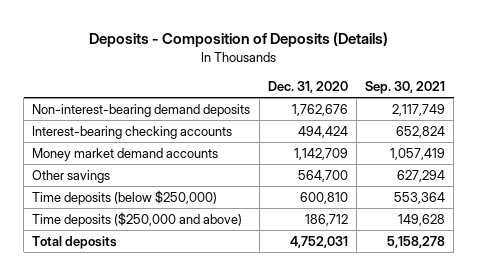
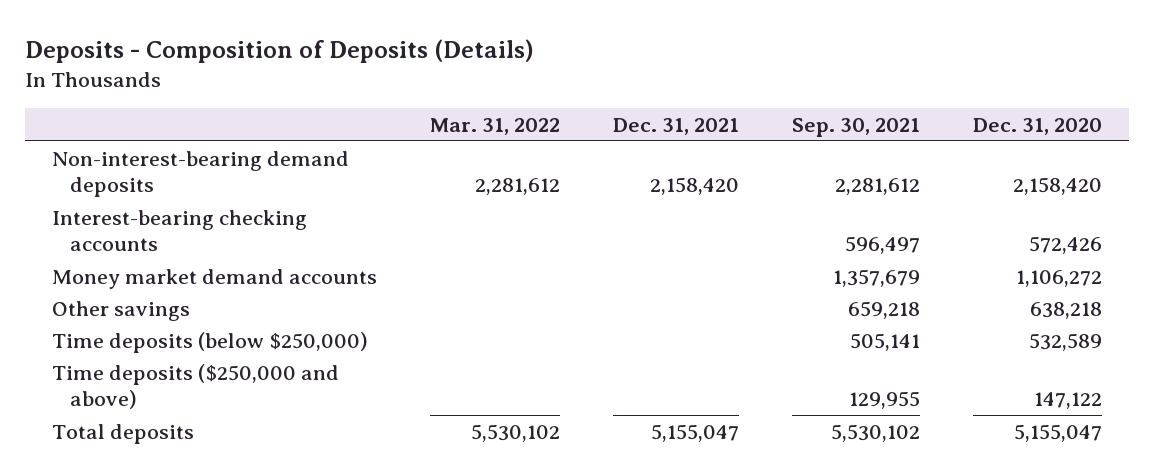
- | Dec. 31, 2020 | Sep. 30, 2021
+ | Mar. 31, 2022 | Dec. 31, 2021 | Sep. 30, 2021 | Dec. 31, 2020
- Non-interest-bearing demand deposits | 1,762,676 | 2,117,749
- Interest-bearing checking accounts | 494,424 | 652,824
- Money market demand accounts | 1,142,709 | 1,057,419
- Other savings | 564,700 | 627,294
- Time deposits (below $250,000) | 600,810 | 553,364
- Time deposits ($250,000 and above) | 186,712 | 149,628
- Total deposits | 4,752,031 | 5,158,278
+ Non-interest-bearing demand deposits | 2,281,612 | 2,158,420 | 2,281,612 | 2,158,420
+ Interest-bearing checking accounts | | | 596,497 | 572,426
+ Money market demand accounts | | | 1,357,679 | 1,106,272
+ Other savings | | | 659,218 | 638,218
+ Time deposits (below $250,000) | | | 505,141 | 532,589
+ Time deposits ($250,000 and above) | | | 129,955 | 147,122
+ Total deposits | 5,530,102 | 5,155,047 | 5,530,102 | 5,155,047

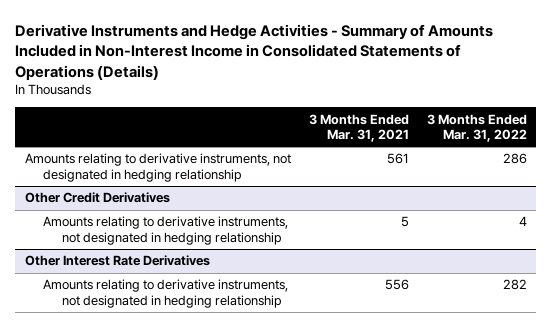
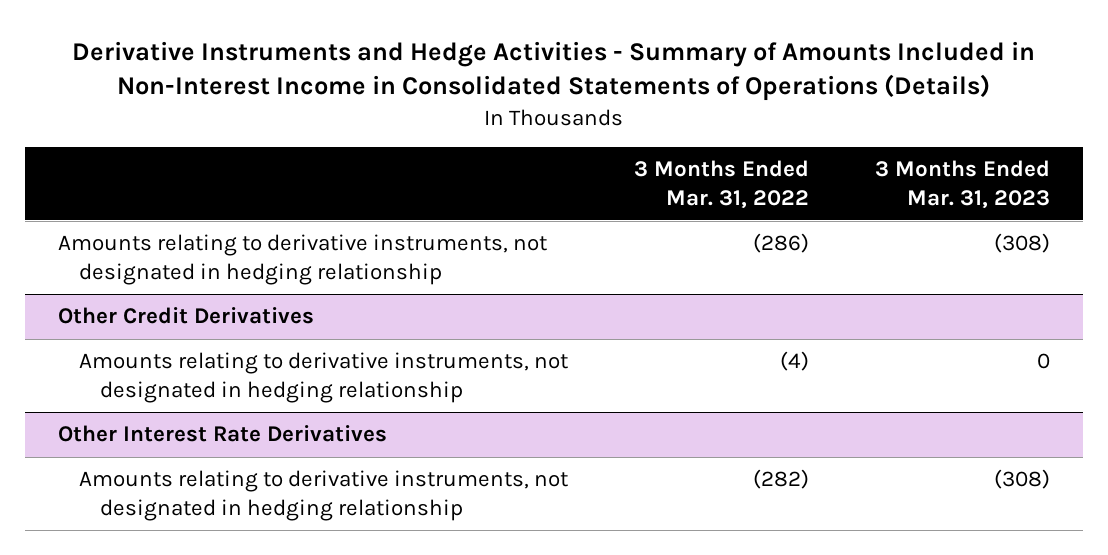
- | 3 Months Ended Mar. 31, 2021 | 3 Months Ended Mar. 31, 2022
+ | 3 Months Ended Mar. 31, 2022 | 3 Months Ended Mar. 31, 2023
- Amounts relating to derivative instruments, not designated in hedging relationship | 561 | 286
+ Amounts relating to derivative instruments, not designated in hedging relationship | (286) | (308)
@ Other Credit Derivatives
- Amounts relating to derivative instruments, not designated in hedging relationship | 5 | 4
+ Amounts relating to derivative instruments, not designated in hedging relationship | (4) | 0
@ Other Interest Rate Derivatives
- Amounts relating to derivative instruments, not designated in hedging relationship | 556 | 282
+ Amounts relating to derivative instruments, not designated in hedging relationship | (282) | (308)

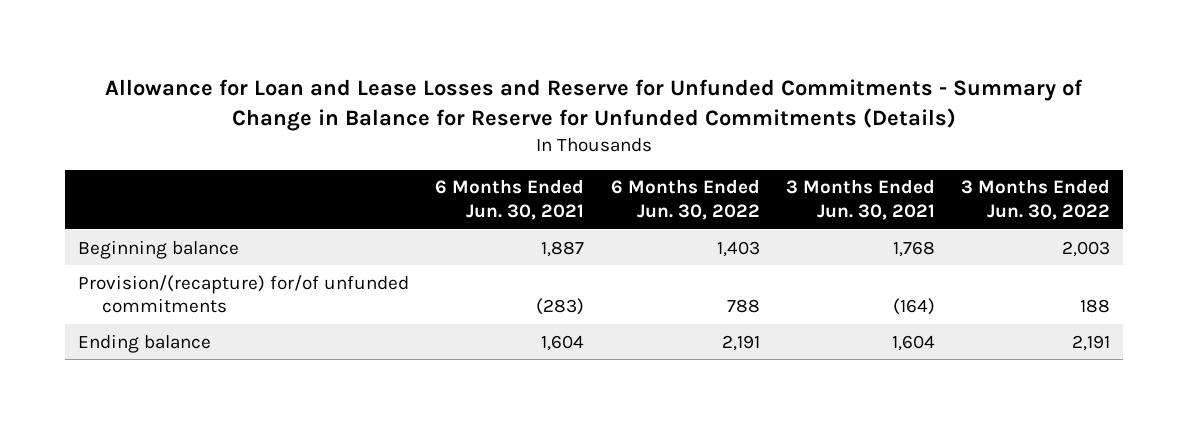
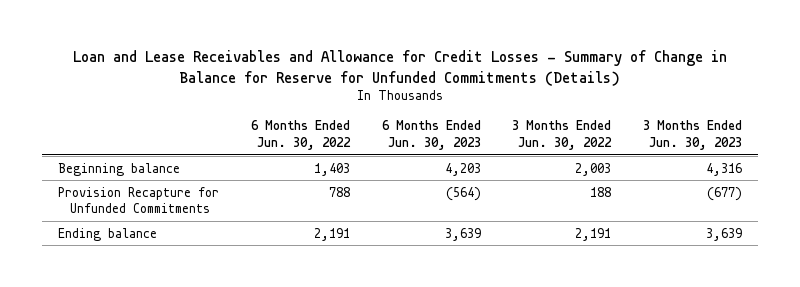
- Allowance for Loan and Lease Losses and Reserve for Unfunded Commitments - Summary of Change in Balance for Reserve for Unfunded Commitments (Details)
+ Loan and Lease Receivables and Allowance for Credit Losses - Summary of Change in Balance for Reserve for Unfunded Commitments (Details)
- | 6 Months Ended Jun. 30, 2021 | 6 Months Ended Jun. 30, 2022 | 3 Months Ended Jun. 30, 2021 | 3 Months Ended Jun. 30, 2022
+ | 6 Months Ended Jun. 30, 2022 | 6 Months Ended Jun. 30, 2023 | 3 Months Ended Jun. 30, 2022 | 3 Months Ended Jun. 30, 2023
- Provision/(recapture) for/of unfunded commitments | (283) | 788 | (164) | 188
+ Provision Recapture for Unfunded Commitments | 788 | (564) | 188 | (677)

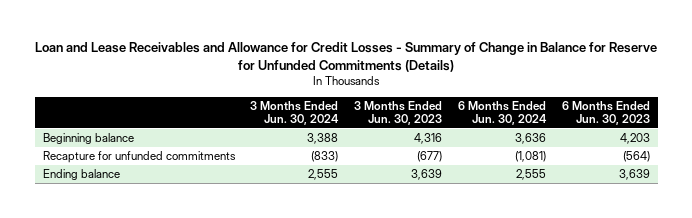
- | 6 Months Ended Jun. 30, 2022 | 6 Months Ended Jun. 30, 2023 | 3 Months Ended Jun. 30, 2022 | 3 Months Ended Jun. 30, 2023
+ | 3 Months Ended Jun. 30, 2024 | 3 Months Ended Jun. 30, 2023 | 6 Months Ended Jun. 30, 2024 | 6 Months Ended Jun. 30, 2023
- Provision Recapture for Unfunded Commitments | 788 | (564) | 188 | (677)
+ Recapture for unfunded commitments | (833) | (677) | (1,081) | (564)

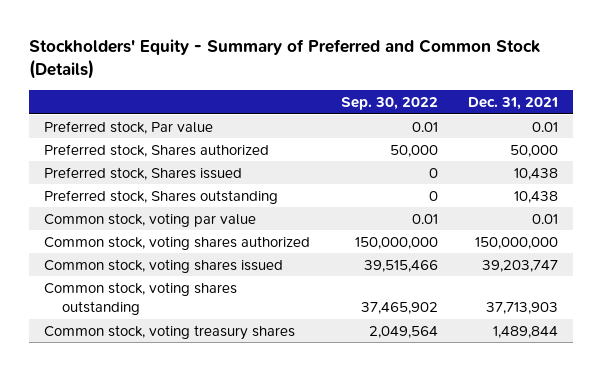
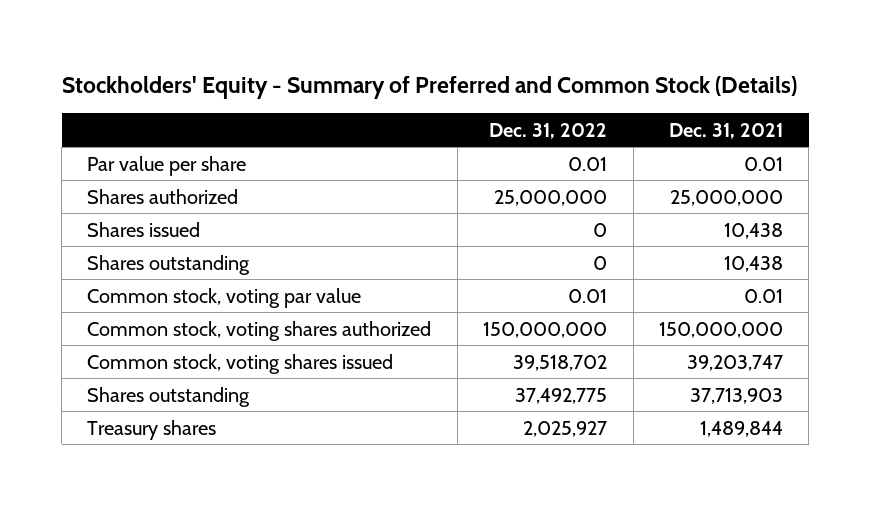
- | Sep. 30, 2022 | Dec. 31, 2021
+ | Dec. 31, 2022 | Dec. 31, 2021
- Preferred stock, Par value | 0.01 | 0.01
- Preferred stock, Shares authorized | 50,000 | 50,000
- Preferred stock, Shares issued | 0 | 10,438
- Preferred stock, Shares outstanding | 0 | 10,438
+ Par value per share | 0.01 | 0.01
+ Shares authorized | 25,000,000 | 25,000,000
+ Shares issued | 0 | 10,438
+ Shares outstanding | 0 | 10,438
- Common stock, voting shares outstanding | 37,465,902 | 37,713,903
- Common stock, voting treasury shares | 2,049,564 | 1,489,844
+ Shares outstanding | 37,492,775 | 37,713,903
+ Treasury shares | 2,025,927 | 1,489,844

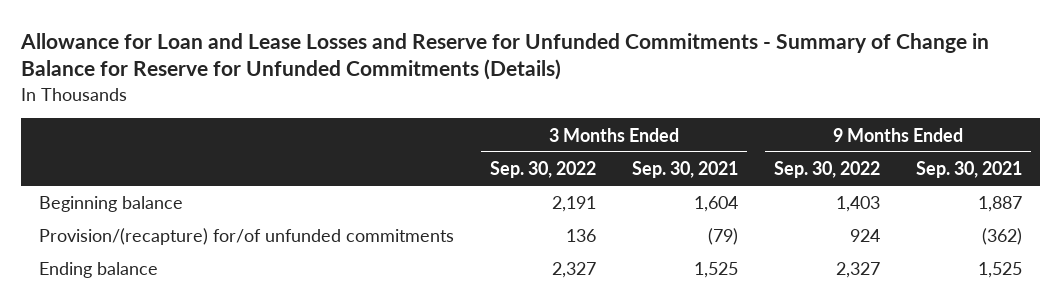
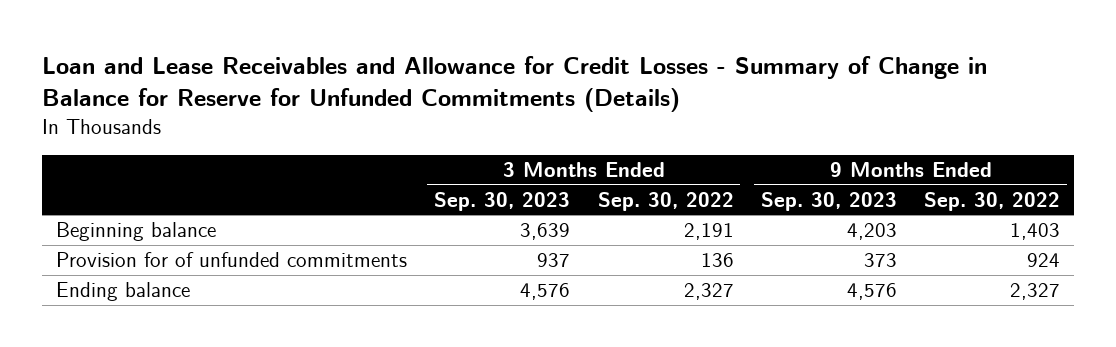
- Allowance for Loan and Lease Losses and Reserve for Unfunded Commitments - Summary of Change in Balance for Reserve for Unfunded Commitments (Details)
+ Loan and Lease Receivables and Allowance for Credit Losses - Summary of Change in Balance for Reserve for Unfunded Commitments (Details)
- | 3 Months Ended Sep. 30, 2022 | 3 Months Ended Sep. 30, 2021 | 9 Months Ended Sep. 30, 2022 | 9 Months Ended Sep. 30, 2021
+ | 3 Months Ended Sep. 30, 2023 | 3 Months Ended Sep. 30, 2022 | 9 Months Ended Sep. 30, 2023 | 9 Months Ended Sep. 30, 2022
- Provision/(recapture) for/of unfunded commitments | 136 | (79) | 924 | (362)
+ Provision for of unfunded commitments | 937 | 136 | 373 | 924

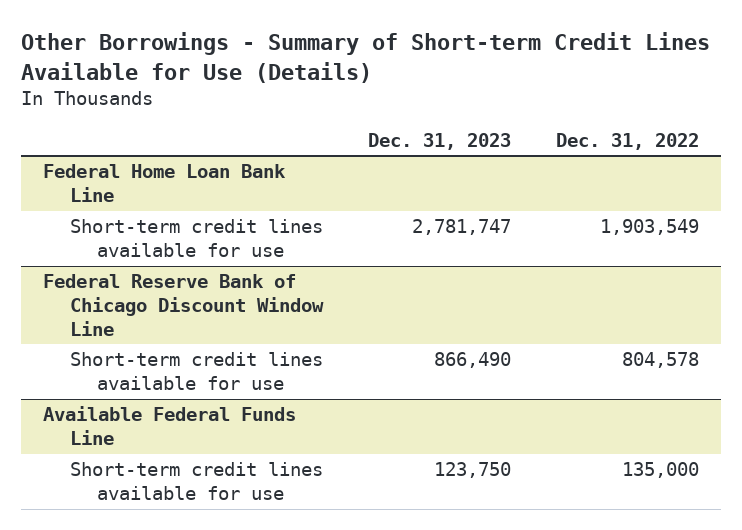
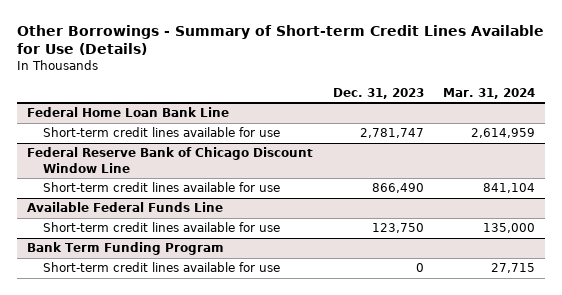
- | Dec. 31, 2023 | Dec. 31, 2022
+ | Dec. 31, 2023 | Mar. 31, 2024
+ Bank Term Funding Program
+ Short-term credit lines available for use | 0 | 27,715

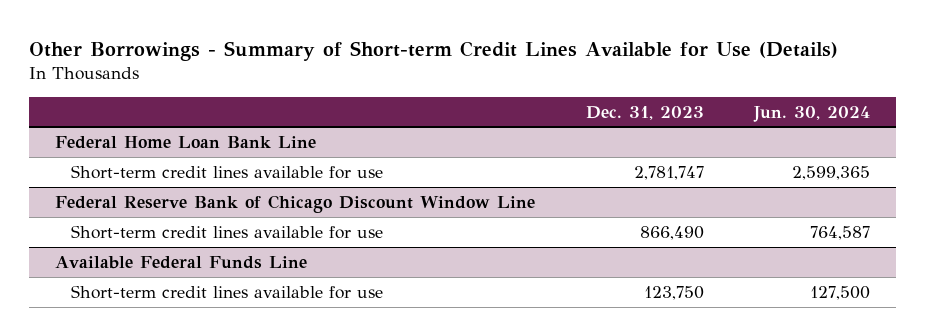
- | Dec. 31, 2023 | Mar. 31, 2024
+ | Dec. 31, 2023 | Jun. 30, 2024
- Bank Term Funding Program
- Short-term credit lines available for use | 0 | 27,715

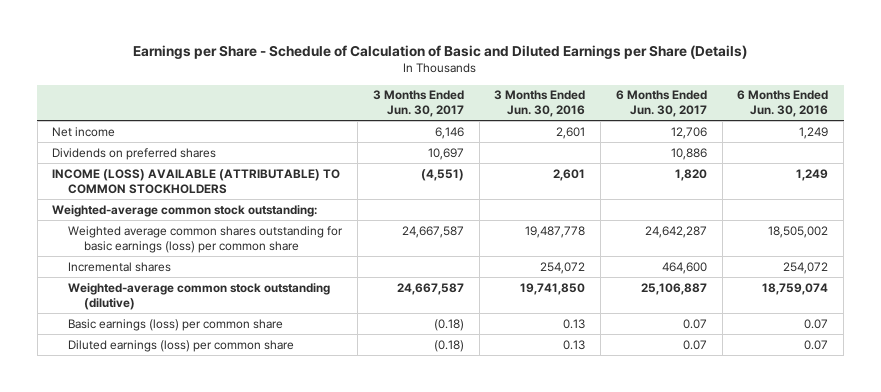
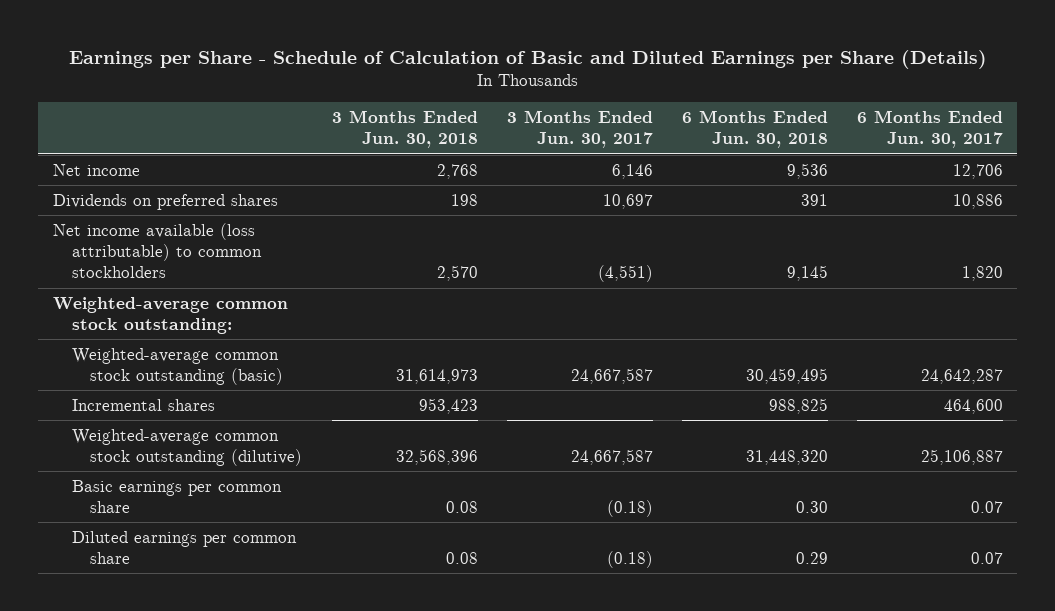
- | 3 Months Ended Jun. 30, 2017 | 3 Months Ended Jun. 30, 2016 | 6 Months Ended Jun. 30, 2017 | 6 Months Ended Jun. 30, 2016
+ | 3 Months Ended Jun. 30, 2018 | 3 Months Ended Jun. 30, 2017 | 6 Months Ended Jun. 30, 2018 | 6 Months Ended Jun. 30, 2017
- INCOME (LOSS) AVAILABLE (ATTRIBUTABLE) TO COMMON STOCKHOLDERS | (4,551) | 2,601 | 1,820 | 1,249
+ Net income available (loss attributable) to common stockholders | 2,570 | (4,551) | 9,145 | 1,820
- Weighted average common shares outstanding for basic earnings (loss) per common share | 24,667,587 | 19,487,778 | 24,642,287 | 18,505,002
+ Weighted-average common stock outstanding (basic) | 31,614,973 | 24,667,587 | 30,459,495 | 24,642,287
- Basic earnings (loss) per common share | (0.18) | 0.13 | 0.07 | 0.07
- Diluted earnings (loss) per common share | (0.18) | 0.13 | 0.07 | 0.07
+ Basic earnings per common share | 0.08 | (0.18) | 0.30 | 0.07
+ Diluted earnings per common share | 0.08 | (0.18) | 0.29 | 0.07

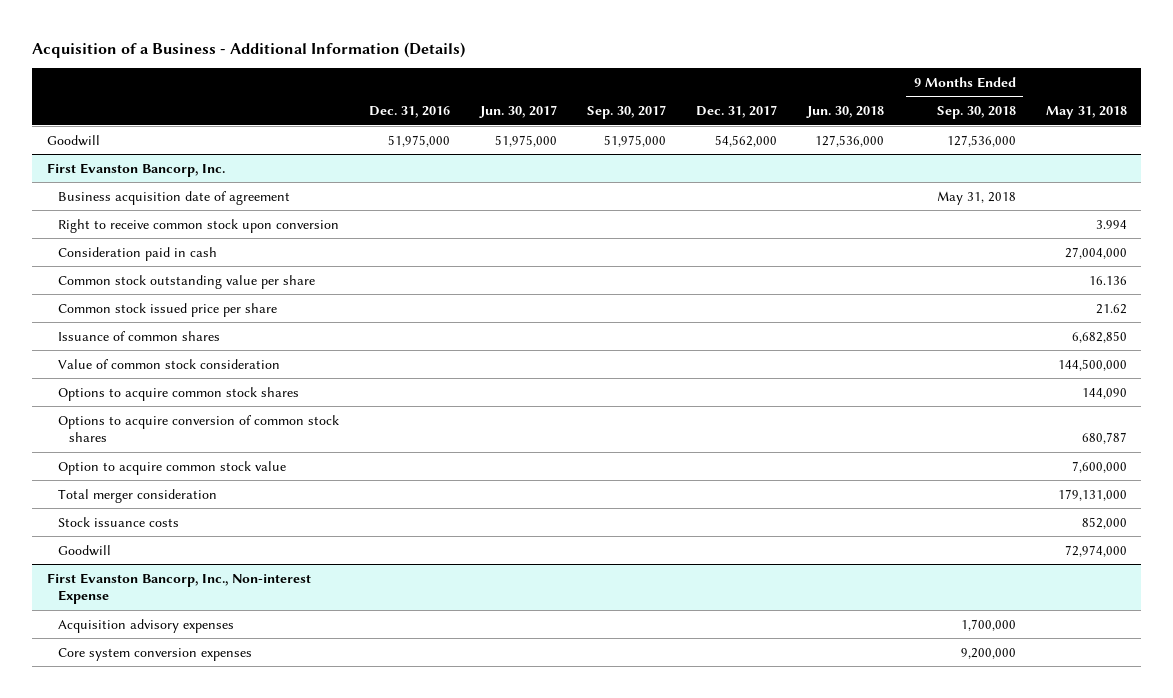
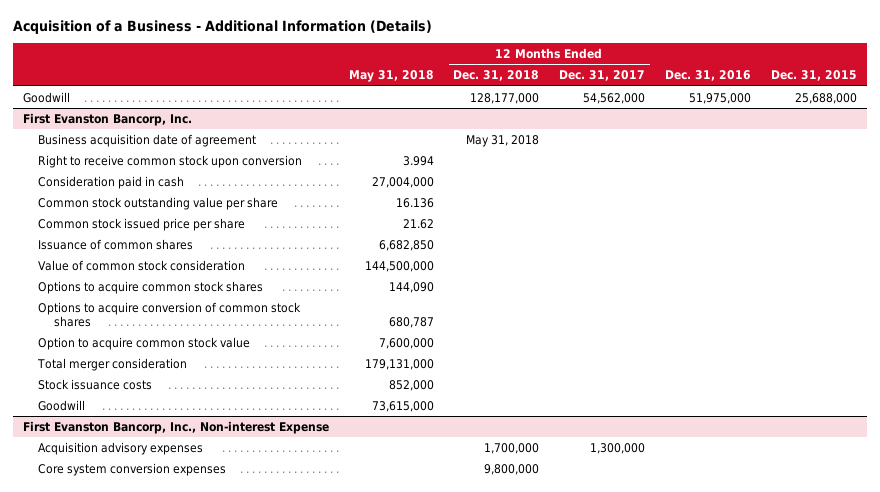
- | Dec. 31, 2016 | Jun. 30, 2017 | Sep. 30, 2017 | Dec. 31, 2017 | Jun. 30, 2018 | 9 Months Ended Sep. 30, 2018 | May 31, 2018
+ | May 31, 2018 | 12 Months Ended Dec. 31, 2018 | 12 Months Ended Dec. 31, 2017 | Dec. 31, 2016 | Dec. 31, 2015
@ First Evanston Bancorp, Inc.
- Goodwill | | | | | | | 72,974,000
+ Goodwill | 73,615,000 | | | |

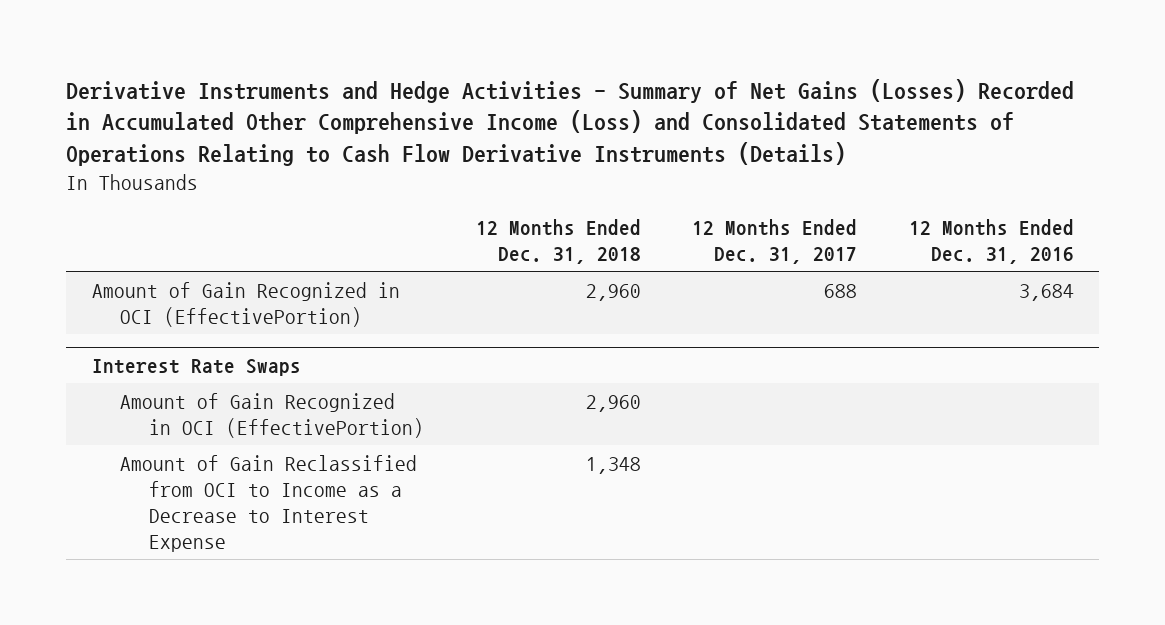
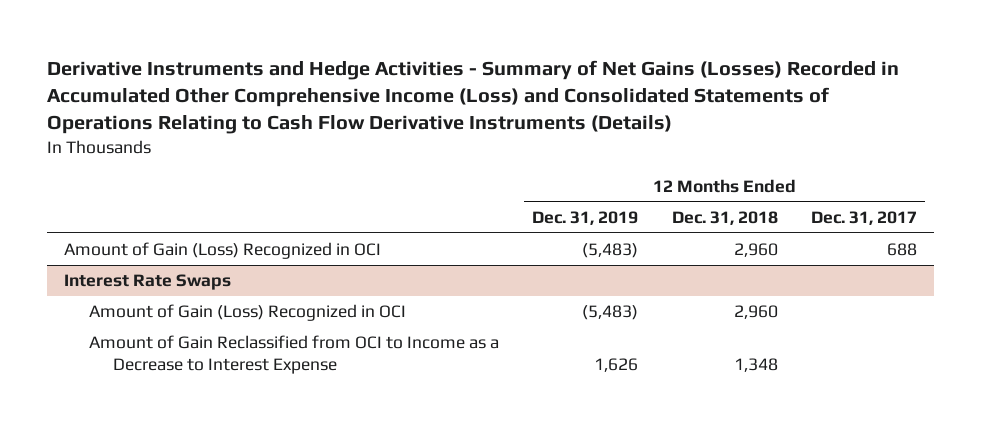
- | 12 Months Ended Dec. 31, 2018 | 12 Months Ended Dec. 31, 2017 | 12 Months Ended Dec. 31, 2016
+ | 12 Months Ended Dec. 31, 2019 | 12 Months Ended Dec. 31, 2018 | 12 Months Ended Dec. 31, 2017
- Amount of Gain Recognized in OCI (EffectivePortion) | 2,960 | 688 | 3,684
+ Amount of Gain (Loss) Recognized in OCI | (5,483) | 2,960 | 688
@ Interest Rate Swaps
- Amount of Gain Recognized in OCI (EffectivePortion) | 2,960 | |
+ Amount of Gain (Loss) Recognized in OCI | (5,483) | 2,960 |

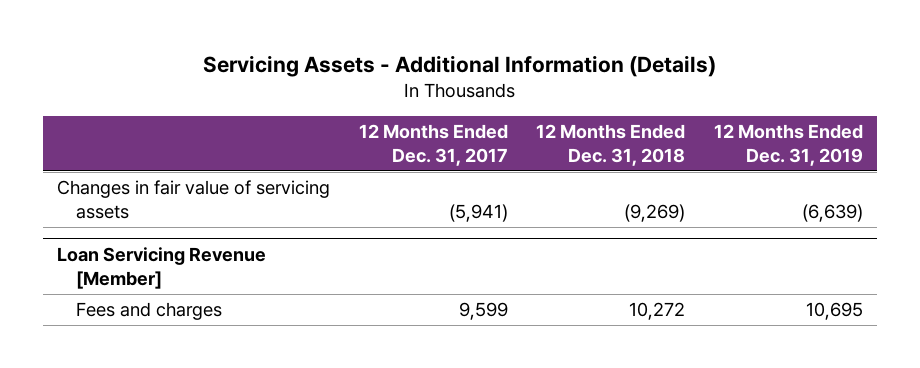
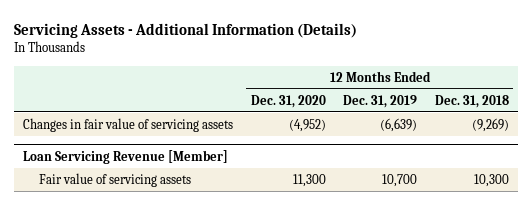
- | 12 Months Ended Dec. 31, 2017 | 12 Months Ended Dec. 31, 2018 | 12 Months Ended Dec. 31, 2019
+ | 12 Months Ended Dec. 31, 2020 | 12 Months Ended Dec. 31, 2019 | 12 Months Ended Dec. 31, 2018
@ Loan Servicing Revenue [Member]
- Fees and charges | 9,599 | 10,272 | 10,695
+ Fair value of servicing assets | 11,300 | 10,700 | 10,300

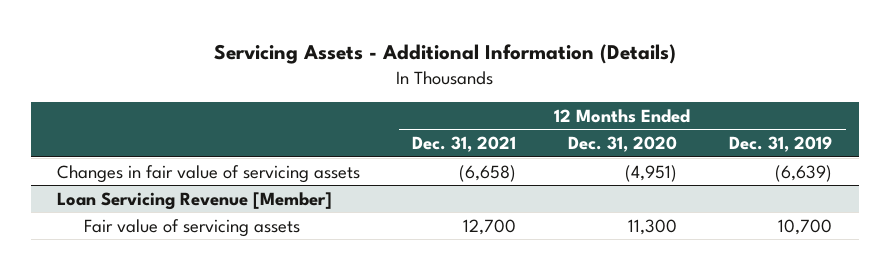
- | 12 Months Ended Dec. 31, 2020 | 12 Months Ended Dec. 31, 2019 | 12 Months Ended Dec. 31, 2018
+ | 12 Months Ended Dec. 31, 2021 | 12 Months Ended Dec. 31, 2020 | 12 Months Ended Dec. 31, 2019
- Changes in fair value of servicing assets | (4,952) | (6,639) | (9,269)
+ Changes in fair value of servicing assets | (6,658) | (4,951) | (6,639)

